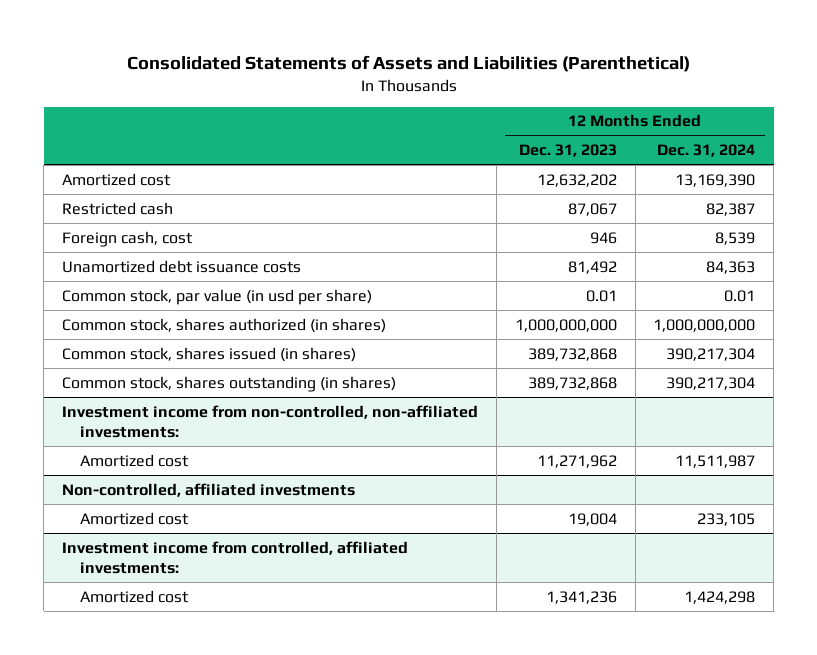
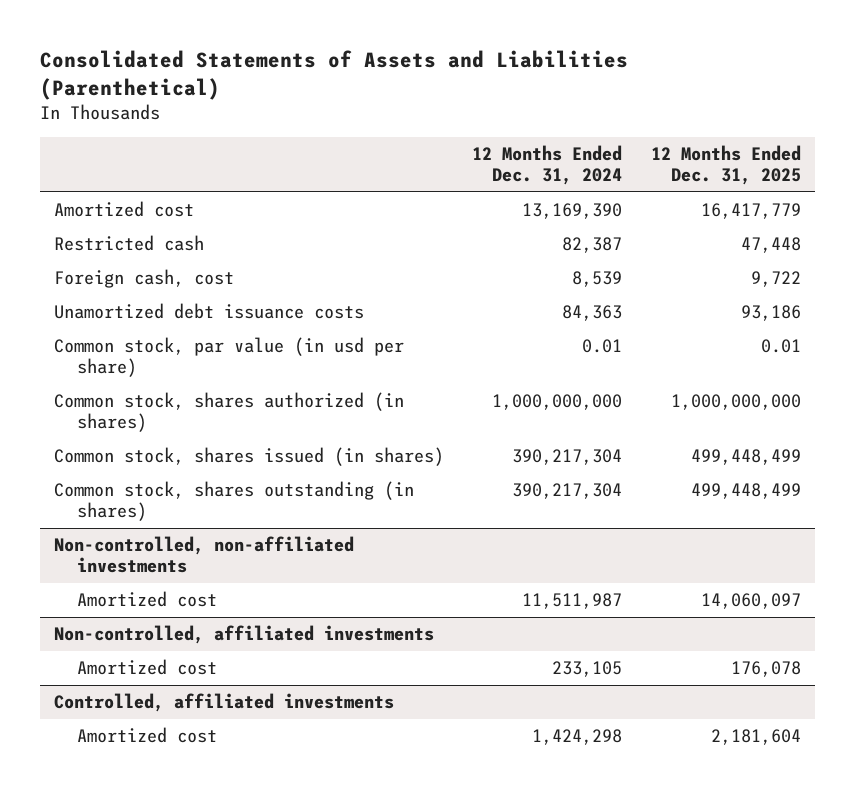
- | 12 Months Ended Dec. 31, 2023 | 12 Months Ended Dec. 31, 2024
+ | 12 Months Ended Dec. 31, 2024 | 12 Months Ended Dec. 31, 2025
- Investment income from non-controlled, non-affiliated investments:
+ Non-controlled, non-affiliated investments
- Investment income from controlled, affiliated investments:
+ Controlled, affiliated investments

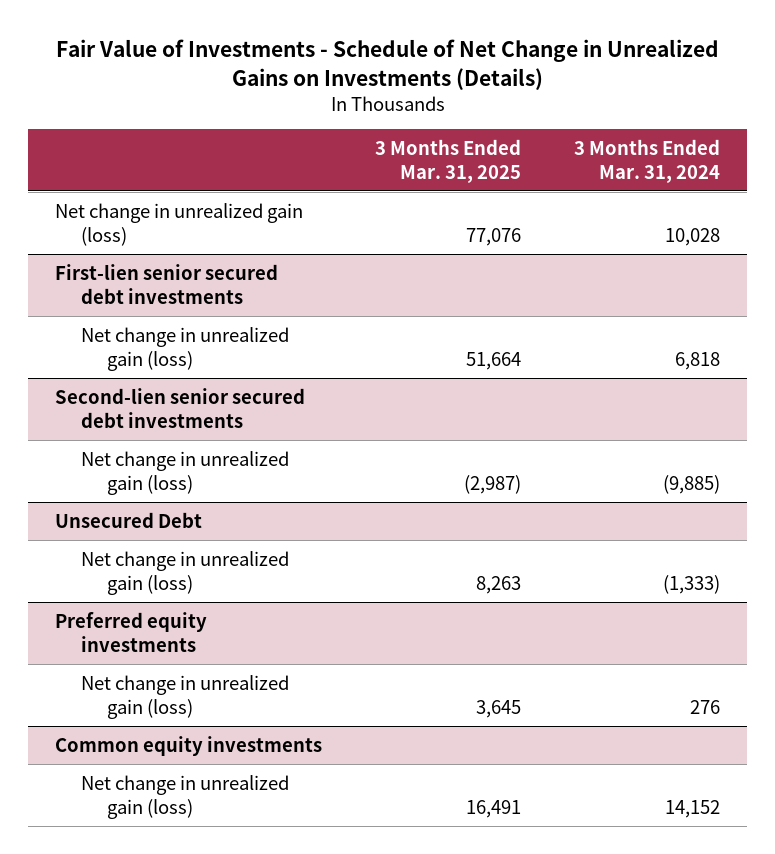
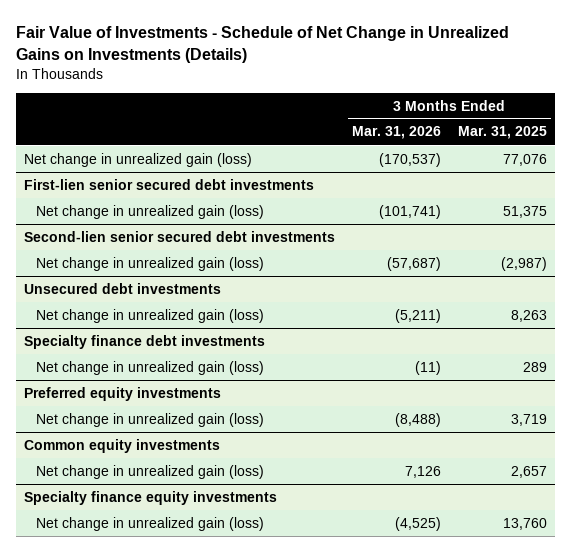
- | 3 Months Ended Mar. 31, 2025 | 3 Months Ended Mar. 31, 2024
+ | 3 Months Ended Mar. 31, 2026 | 3 Months Ended Mar. 31, 2025
@ First-lien senior secured debt investments
- Net change in unrealized gain (loss) | 51,664 | 6,818
+ Net change in unrealized gain (loss) | (101,741) | 51,375
- Unsecured Debt
+ Unsecured debt investments
+ Specialty finance debt investments
+ Net change in unrealized gain (loss) | (11) | 289
@ Preferred equity investments
- Net change in unrealized gain (loss) | 3,645 | 276
+ Net change in unrealized gain (loss) | (8,488) | 3,719
@ Common equity investments
- Net change in unrealized gain (loss) | 16,491 | 14,152
+ Net change in unrealized gain (loss) | 7,126 | 2,657
+ Specialty finance equity investments
+ Net change in unrealized gain (loss) | (4,525) | 13,760

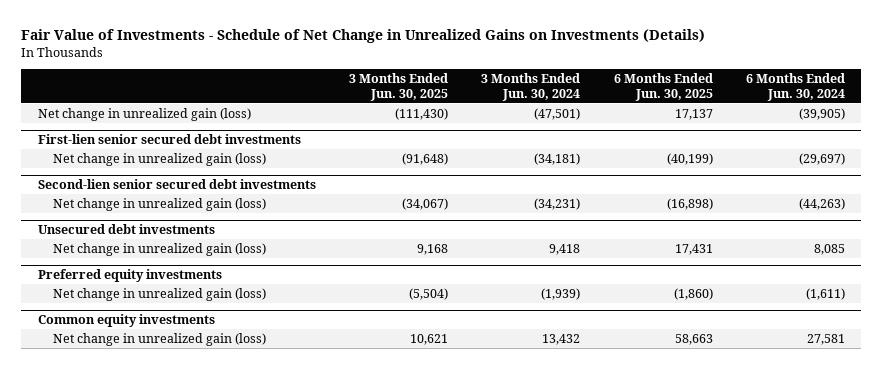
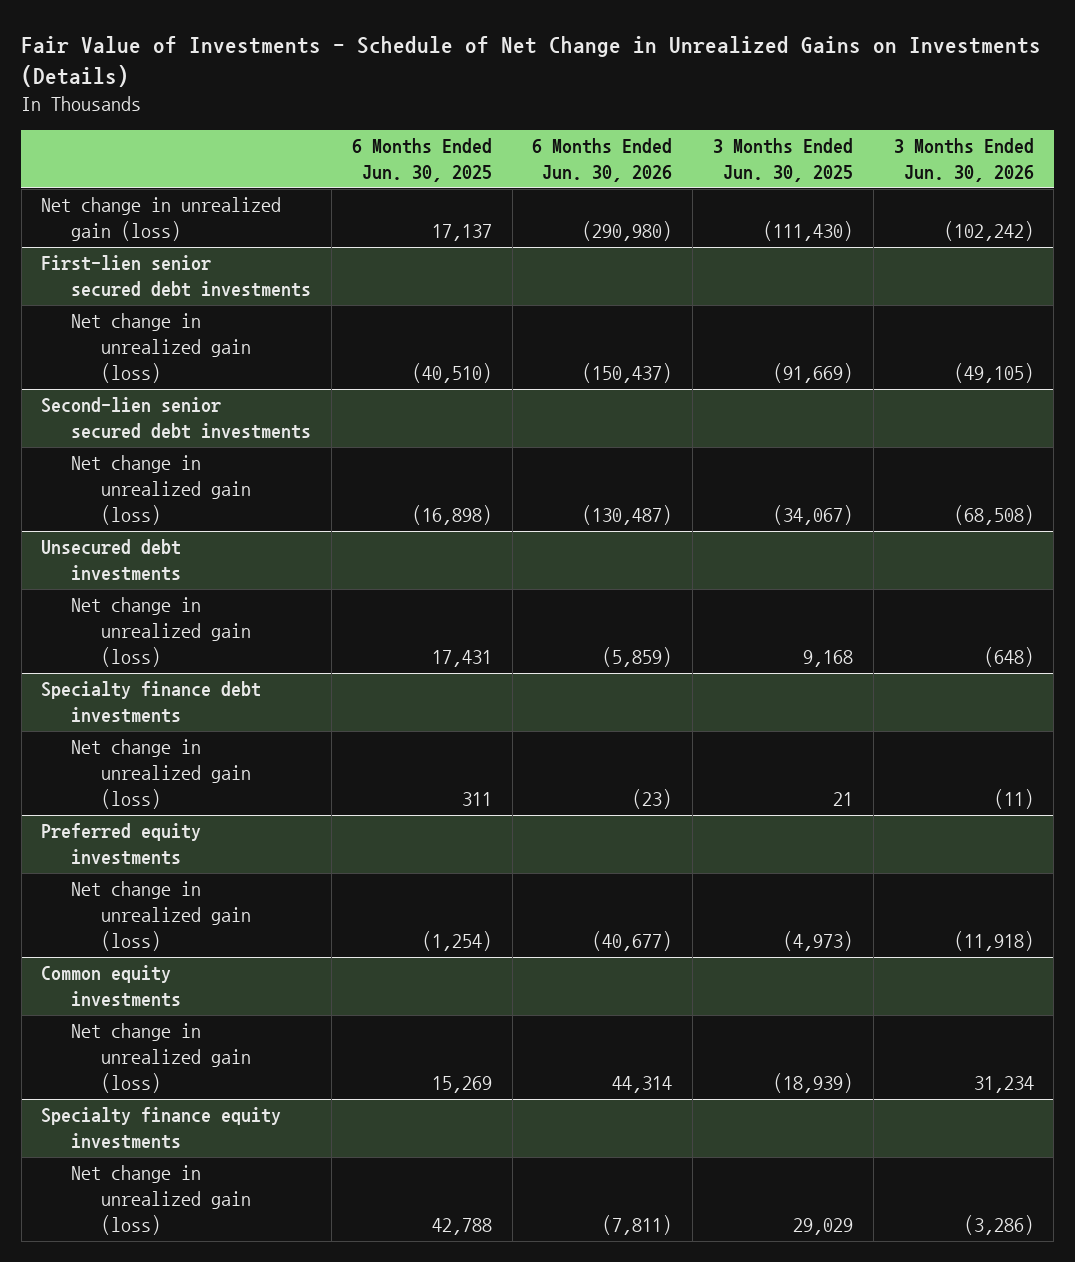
- | 3 Months Ended Jun. 30, 2025 | 3 Months Ended Jun. 30, 2024 | 6 Months Ended Jun. 30, 2025 | 6 Months Ended Jun. 30, 2024
+ | 6 Months Ended Jun. 30, 2025 | 6 Months Ended Jun. 30, 2026 | 3 Months Ended Jun. 30, 2025 | 3 Months Ended Jun. 30, 2026
@ First-lien senior secured debt investments
- Net change in unrealized gain (loss) | (91,648) | (34,181) | (40,199) | (29,697)
+ Net change in unrealized gain (loss) | (40,510) | (150,437) | (91,669) | (49,105)
+ Specialty finance debt investments
+ Net change in unrealized gain (loss) | 311 | (23) | 21 | (11)
@ Preferred equity investments
- Net change in unrealized gain (loss) | (5,504) | (1,939) | (1,860) | (1,611)
+ Net change in unrealized gain (loss) | (1,254) | (40,677) | (4,973) | (11,918)
@ Common equity investments
- Net change in unrealized gain (loss) | 10,621 | 13,432 | 58,663 | 27,581
+ Net change in unrealized gain (loss) | 15,269 | 44,314 | (18,939) | 31,234
+ Specialty finance equity investments
+ Net change in unrealized gain (loss) | 42,788 | (7,811) | 29,029 | (3,286)

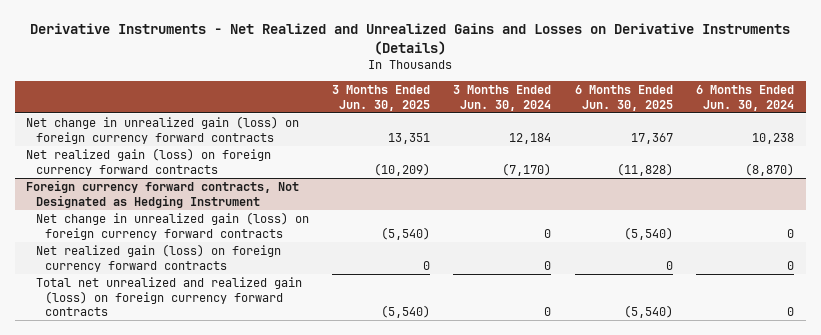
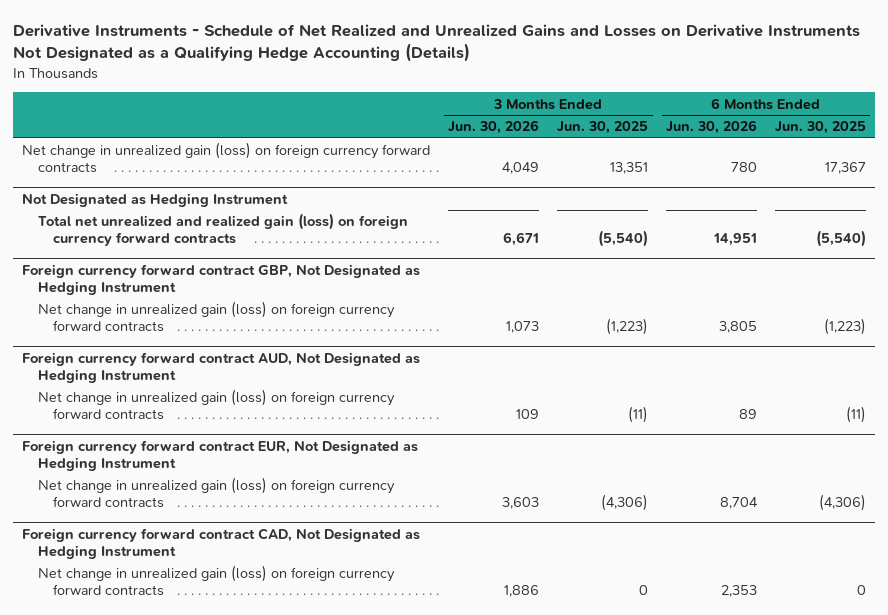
- Derivative Instruments - Net Realized and Unrealized Gains and Losses on Derivative Instruments (Details)
+ Derivative Instruments - Schedule of Net Realized and Unrealized Gains and Losses on Derivative Instruments Not Designated as a Qualifying Hedge Accounting (Details)
- | 3 Months Ended Jun. 30, 2025 | 3 Months Ended Jun. 30, 2024 | 6 Months Ended Jun. 30, 2025 | 6 Months Ended Jun. 30, 2024
+ | 3 Months Ended Jun. 30, 2026 | 3 Months Ended Jun. 30, 2025 | 6 Months Ended Jun. 30, 2026 | 6 Months Ended Jun. 30, 2025
- Net realized gain (loss) on foreign currency forward contracts | (10,209) | (7,170) | (11,828) | (8,870)
- Foreign currency forward contracts, Not Designated as Hedging Instrument
- Net change in unrealized gain (loss) on foreign currency forward contracts | (5,540) | 0 | (5,540) | 0
- Net realized gain (loss) on foreign currency forward contracts | 0 | 0 | 0 | 0
+ Not Designated as Hedging Instrument
+ Foreign currency forward contract GBP, Not Designated as Hedging Instrument
+ Net change in unrealized gain (loss) on foreign currency forward contracts | 1,073 | (1,223) | 3,805 | (1,223)
+ Foreign currency forward contract AUD, Not Designated as Hedging Instrument
+ Net change in unrealized gain (loss) on foreign currency forward contracts | 109 | (11) | 89 | (11)
+ Foreign currency forward contract EUR, Not Designated as Hedging Instrument
+ Net change in unrealized gain (loss) on foreign currency forward contracts | 3,603 | (4,306) | 8,704 | (4,306)
+ Foreign currency forward contract CAD, Not Designated as Hedging Instrument
+ Net change in unrealized gain (loss) on foreign currency forward contracts | 1,886 | 0 | 2,353 | 0

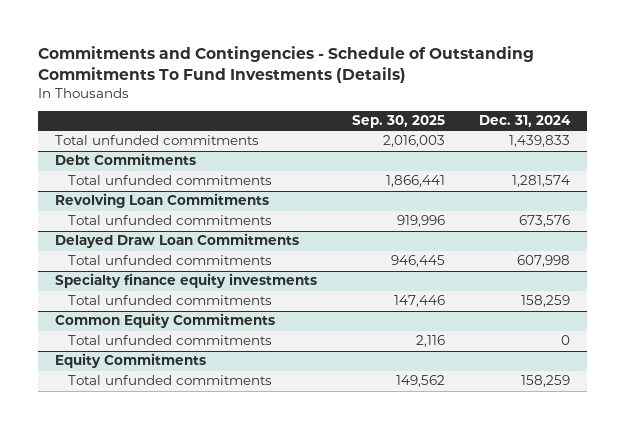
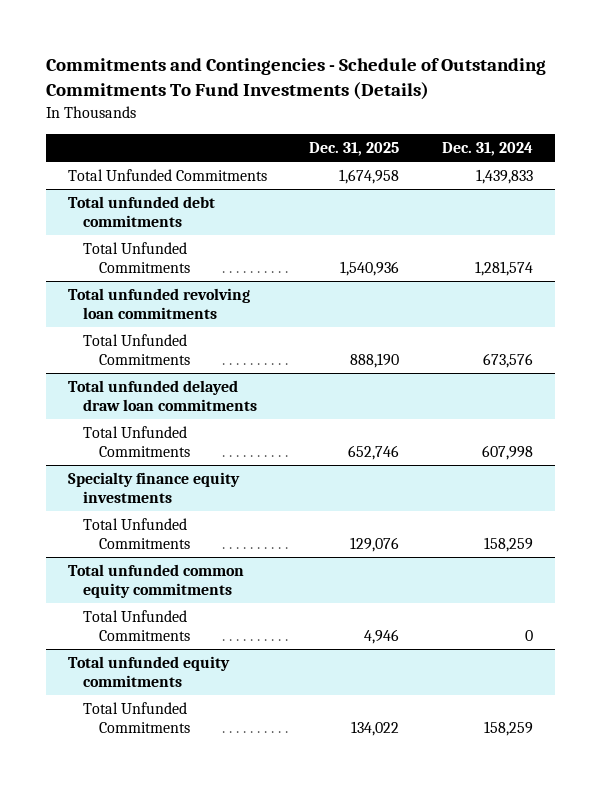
- | Sep. 30, 2025 | Dec. 31, 2024
+ | Dec. 31, 2025 | Dec. 31, 2024
- Total unfunded commitments | 2,016,003 | 1,439,833
- Debt Commitments
- Total unfunded commitments | 1,866,441 | 1,281,574
- Revolving Loan Commitments
- Total unfunded commitments | 919,996 | 673,576
- Delayed Draw Loan Commitments
- Total unfunded commitments | 946,445 | 607,998
+ Total Unfunded Commitments | 1,674,958 | 1,439,833
+ Total unfunded debt commitments
+ Total Unfunded Commitments | 1,540,936 | 1,281,574
+ Total unfunded revolving loan commitments
+ Total Unfunded Commitments | 888,190 | 673,576
+ Total unfunded delayed draw loan commitments
+ Total Unfunded Commitments | 652,746 | 607,998
@ Specialty finance equity investments
- Total unfunded commitments | 147,446 | 158,259
- Common Equity Commitments
- Total unfunded commitments | 2,116 | 0
- Equity Commitments
- Total unfunded commitments | 149,562 | 158,259
@ Specialty finance equity investments
+ Total Unfunded Commitments | 129,076 | 158,259
+ Total unfunded common equity commitments
+ Total Unfunded Commitments | 4,946 | 0
+ Total unfunded equity commitments
+ Total Unfunded Commitments | 134,022 | 158,259

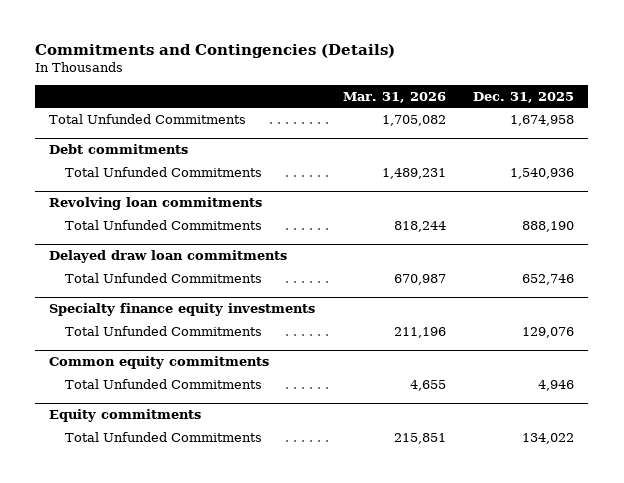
- Commitments and Contingencies - Schedule of Outstanding Commitments To Fund Investments (Details)
+ Commitments and Contingencies (Details)
- | Dec. 31, 2025 | Dec. 31, 2024
+ | Mar. 31, 2026 | Dec. 31, 2025
- Total unfunded debt commitments
+ Debt commitments
- Total unfunded revolving loan commitments
+ Revolving loan commitments
- Total unfunded delayed draw loan commitments
+ Delayed draw loan commitments
- Total unfunded common equity commitments
+ Common equity commitments
- Total unfunded equity commitments
+ Equity commitments

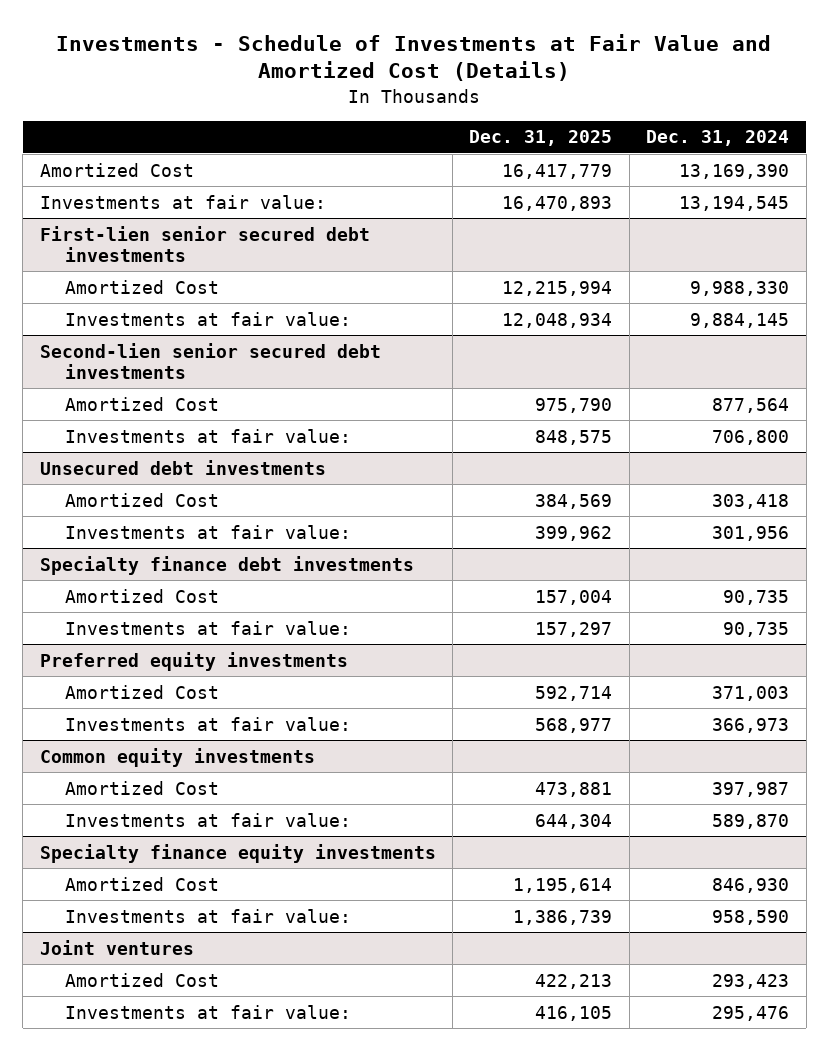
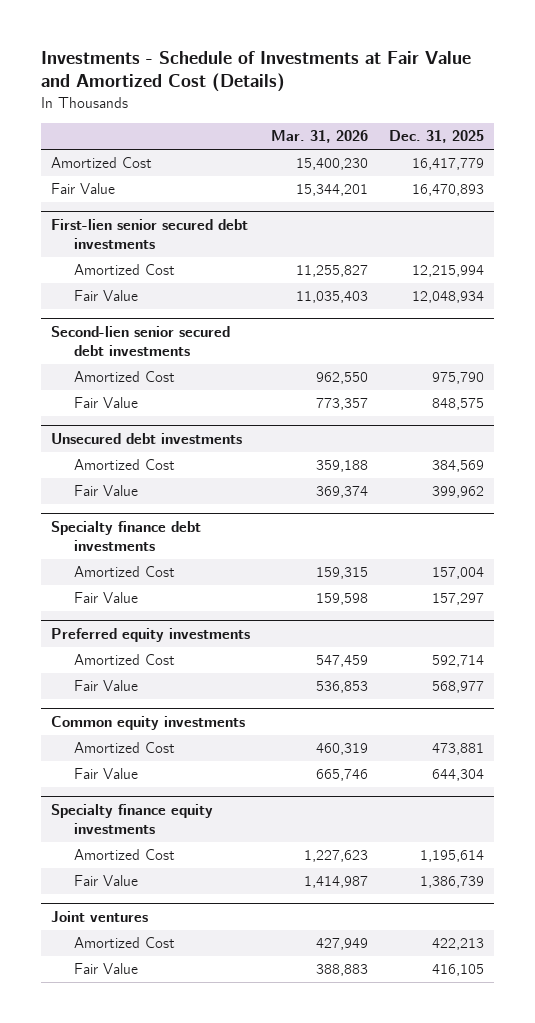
- | Dec. 31, 2025 | Dec. 31, 2024
+ | Mar. 31, 2026 | Dec. 31, 2025
- Investments at fair value: | 16,470,893 | 13,194,545
+ Fair Value | 15,344,201 | 16,470,893
@ First-lien senior secured debt investments
- Investments at fair value: | 12,048,934 | 9,884,145
+ Fair Value | 11,035,403 | 12,048,934
@ Second-lien senior secured debt investments
- Investments at fair value: | 848,575 | 706,800
+ Fair Value | 773,357 | 848,575
@ Unsecured debt investments
- Investments at fair value: | 399,962 | 301,956
+ Fair Value | 369,374 | 399,962
@ Specialty finance debt investments
- Investments at fair value: | 157,297 | 90,735
+ Fair Value | 159,598 | 157,297
@ Preferred equity investments
- Investments at fair value: | 568,977 | 366,973
+ Fair Value | 536,853 | 568,977
@ Common equity investments
- Investments at fair value: | 644,304 | 589,870
+ Fair Value | 665,746 | 644,304
@ Specialty finance equity investments
- Investments at fair value: | 1,386,739 | 958,590
+ Fair Value | 1,414,987 | 1,386,739
@ Joint ventures
- Investments at fair value: | 416,105 | 295,476
+ Fair Value | 388,883 | 416,105

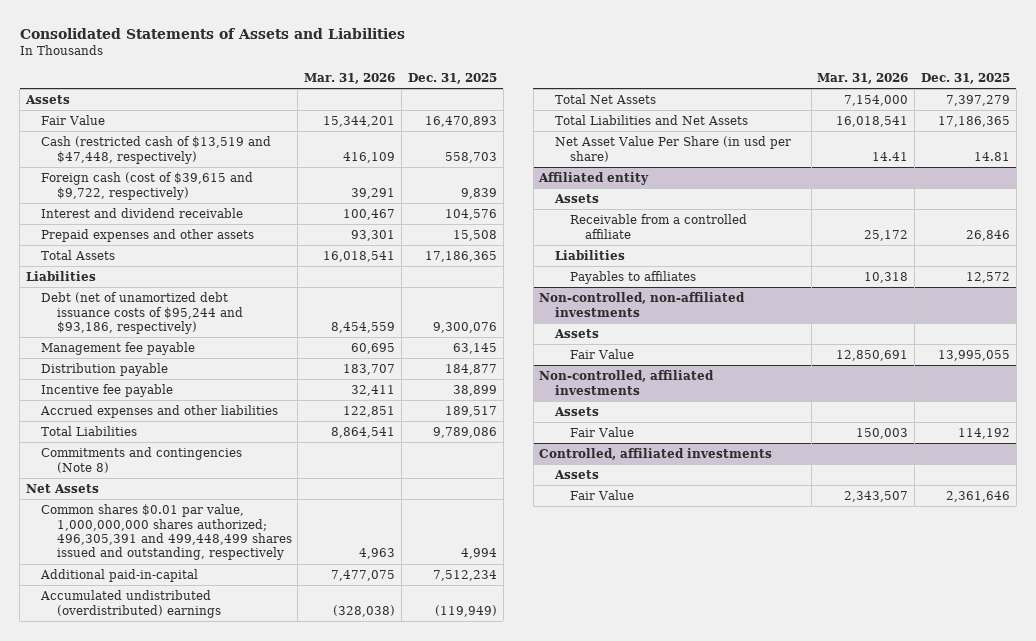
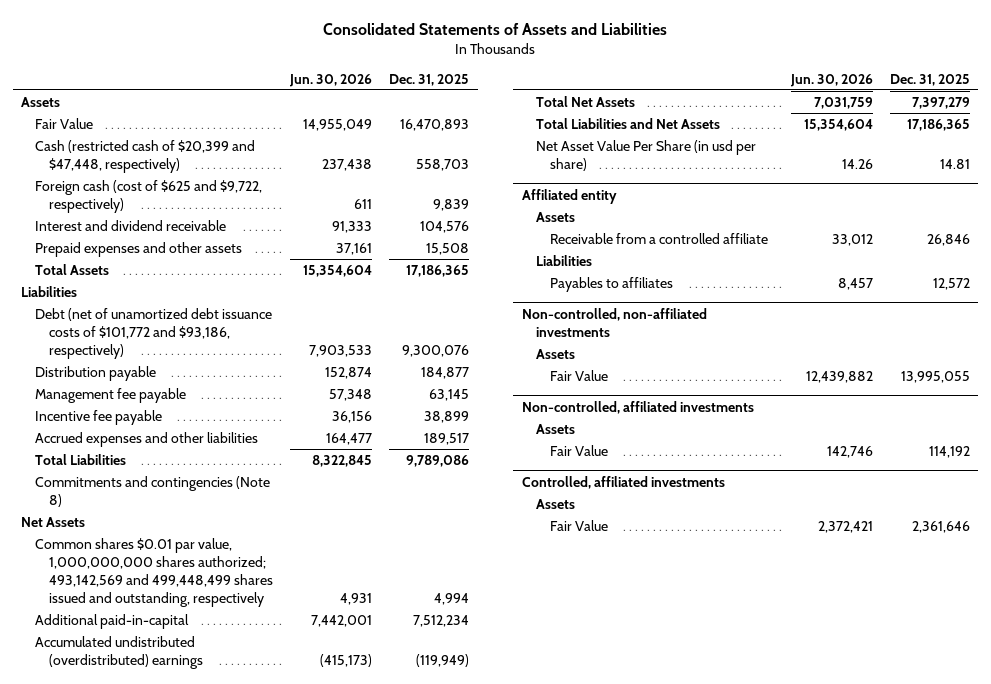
- | Mar. 31, 2026 | Dec. 31, 2025
+ | Jun. 30, 2026 | Dec. 31, 2025
- Cash (restricted cash of $13,519 and $47,448, respectively) | 416,109 | 558,703
- Foreign cash (cost of $39,615 and $9,722, respectively) | 39,291 | 9,839
+ Cash (restricted cash of $20,399 and $47,448, respectively) | 237,438 | 558,703
+ Foreign cash (cost of $625 and $9,722, respectively) | 611 | 9,839
- Debt (net of unamortized debt issuance costs of $95,244 and $93,186, respectively) | 8,454,559 | 9,300,076
+ Debt (net of unamortized debt issuance costs of $101,772 and $93,186, respectively) | 7,903,533 | 9,300,076
moved down: Management fee payable | 57,348 | 63,145
- Common shares $0.01 par value, 1,000,000,000 shares authorized; 496,305,391 and 499,448,499 shares issued and outstanding, respectively | 4,963 | 4,994
+ Common shares $0.01 par value, 1,000,000,000 shares authorized; 493,142,569 and 499,448,499 shares issued and outstanding, respectively | 4,931 | 4,994

